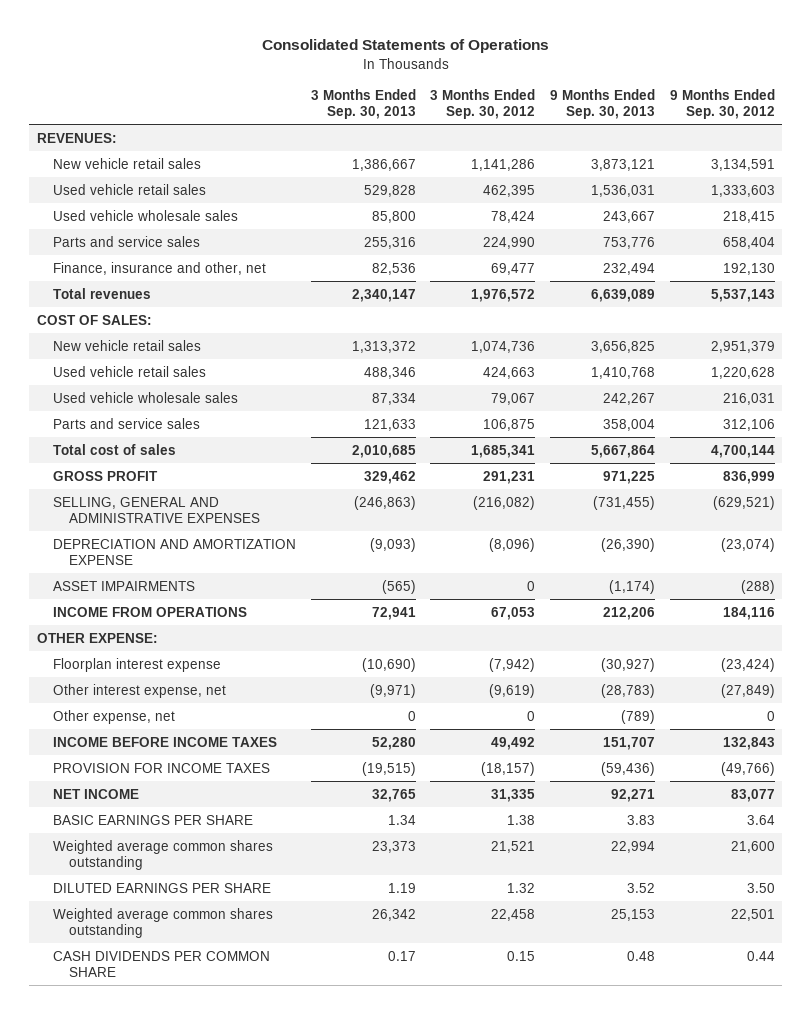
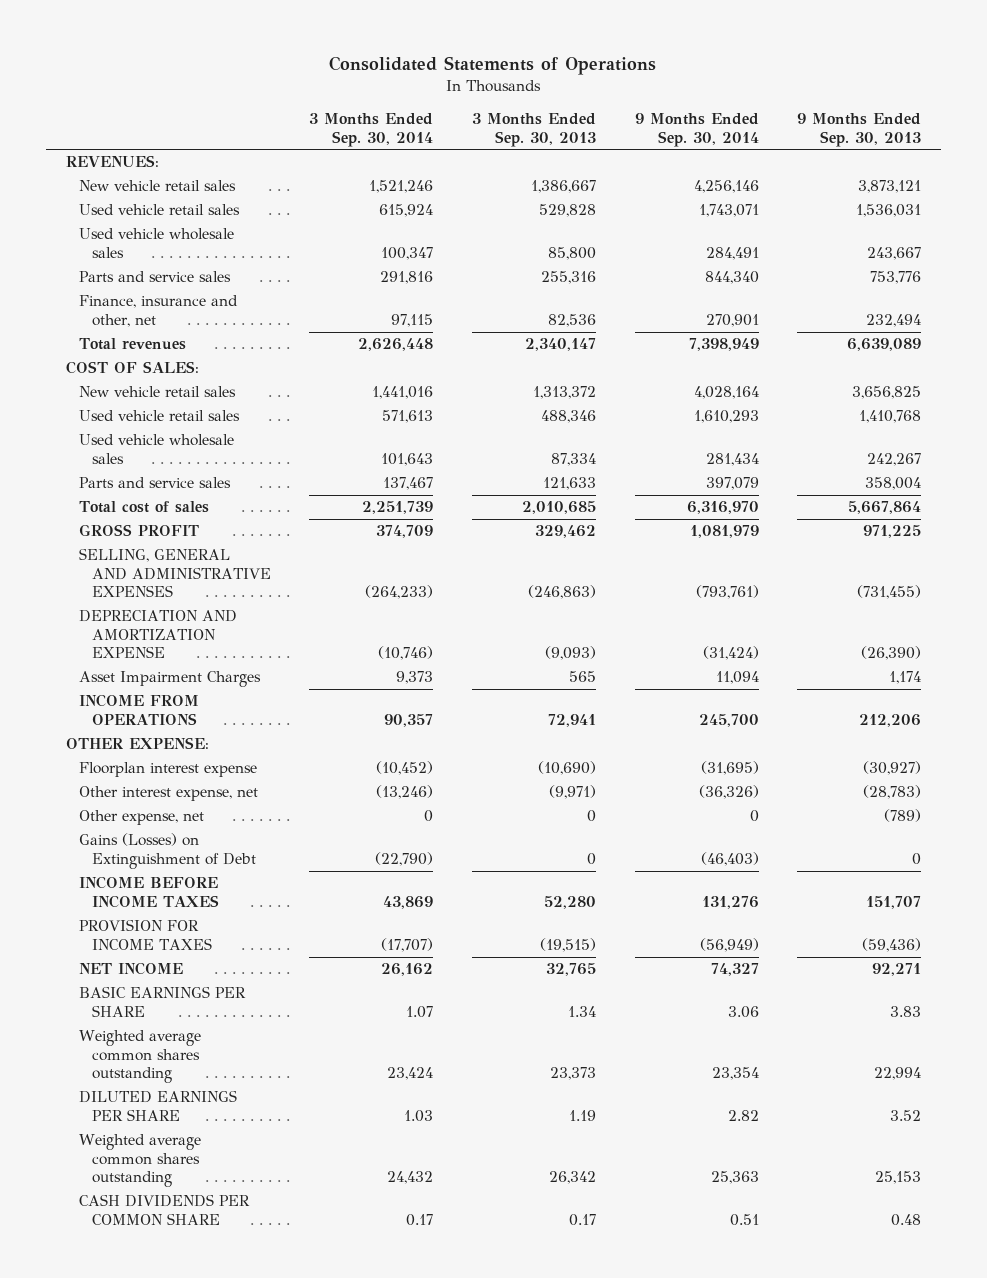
- | 3 Months Ended Sep. 30, 2013 | 3 Months Ended Sep. 30, 2012 | 9 Months Ended Sep. 30, 2013 | 9 Months Ended Sep. 30, 2012
+ | 3 Months Ended Sep. 30, 2014 | 3 Months Ended Sep. 30, 2013 | 9 Months Ended Sep. 30, 2014 | 9 Months Ended Sep. 30, 2013
- ASSET IMPAIRMENTS | (565) | 0 | (1,174) | (288)
+ Asset Impairment Charges | 9,373 | 565 | 11,094 | 1,174
+ Gains (Losses) on Extinguishment of Debt | (22,790) | 0 | (46,403) | 0

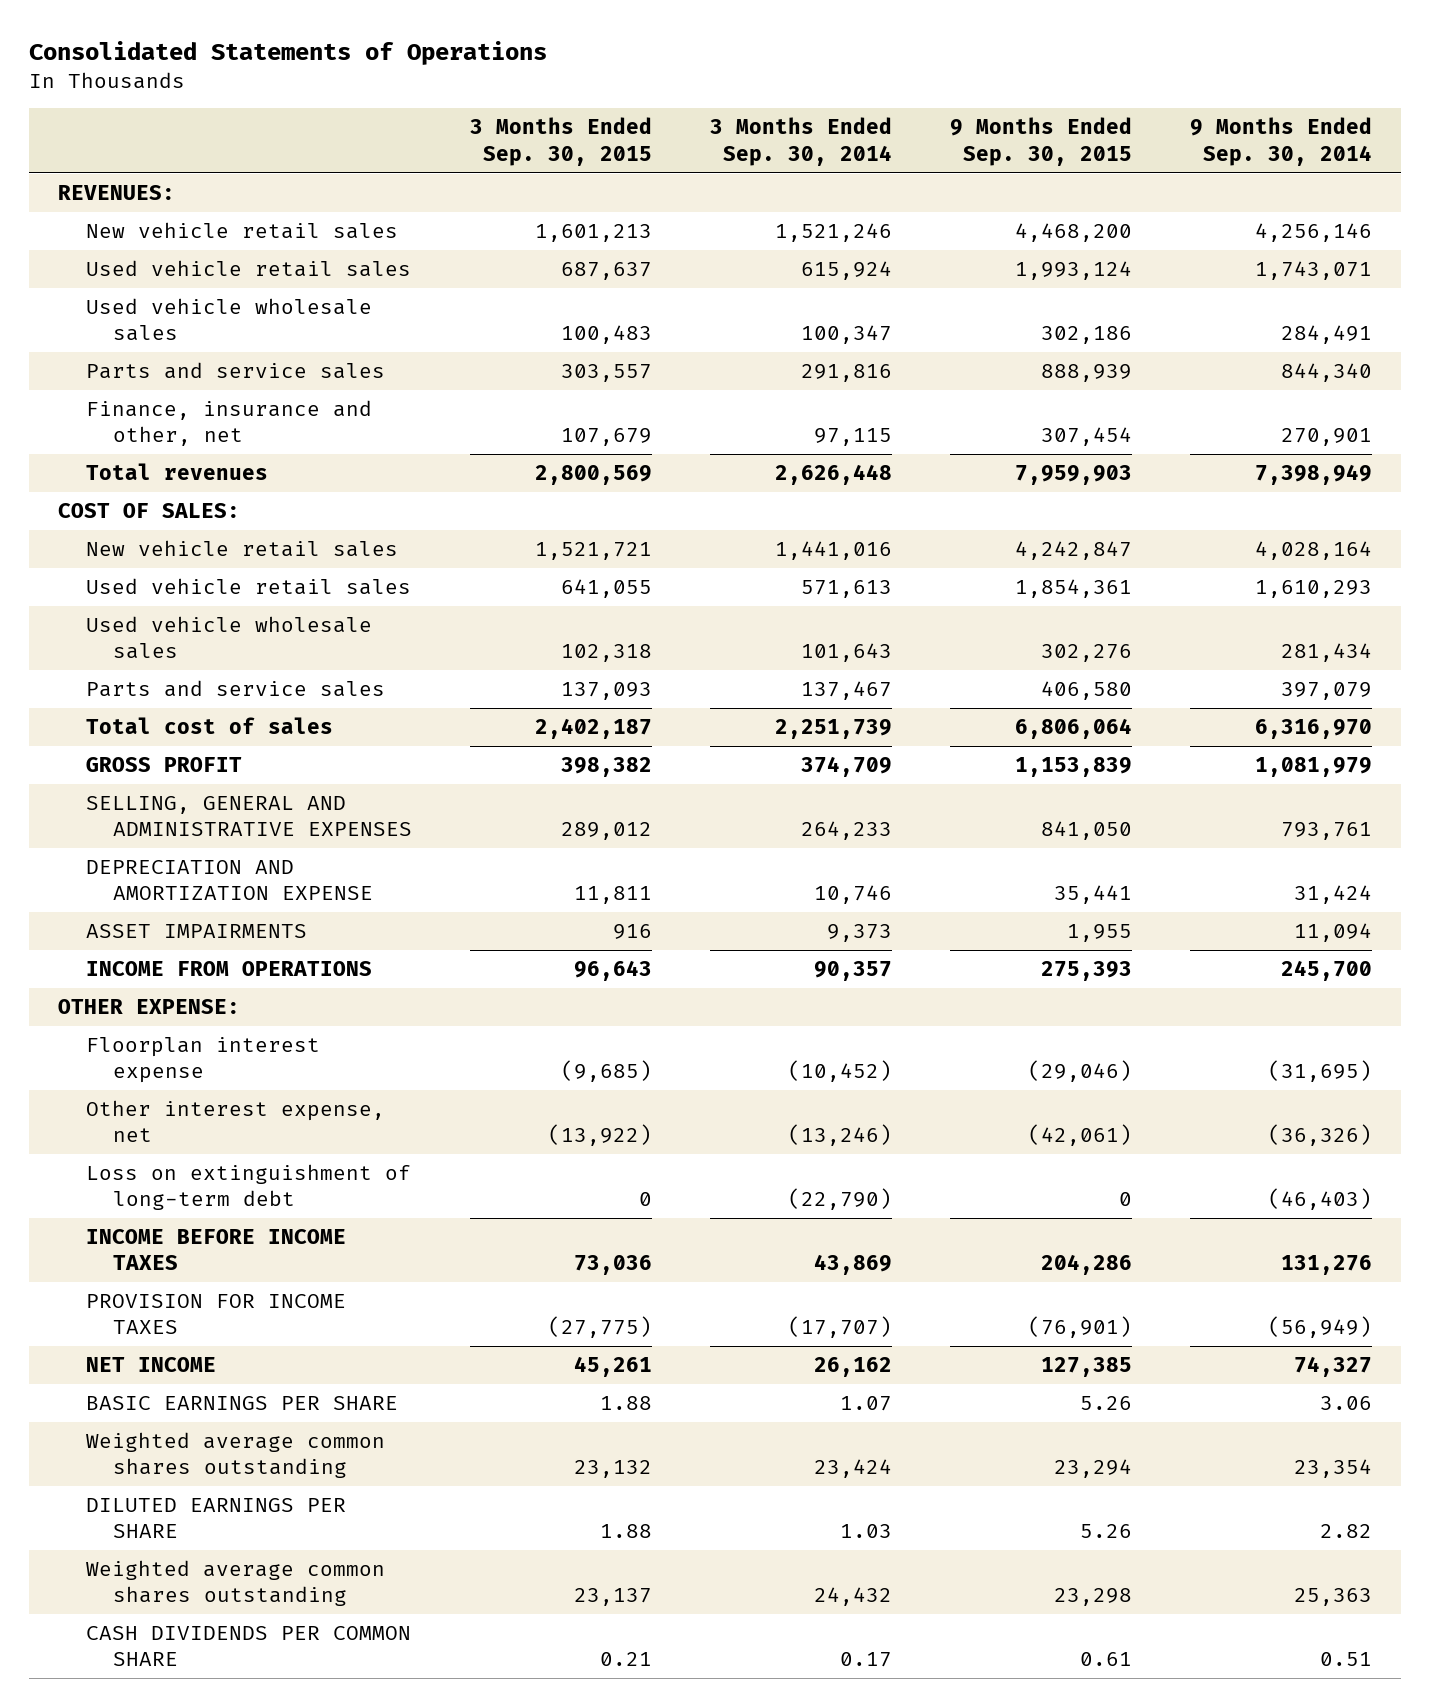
- | 3 Months Ended Sep. 30, 2014 | 3 Months Ended Sep. 30, 2013 | 9 Months Ended Sep. 30, 2014 | 9 Months Ended Sep. 30, 2013
+ | 3 Months Ended Sep. 30, 2015 | 3 Months Ended Sep. 30, 2014 | 9 Months Ended Sep. 30, 2015 | 9 Months Ended Sep. 30, 2014
- SELLING, GENERAL AND ADMINISTRATIVE EXPENSES | (264,233) | (246,863) | (793,761) | (731,455)
- DEPRECIATION AND AMORTIZATION EXPENSE | (10,746) | (9,093) | (31,424) | (26,390)
- Asset Impairment Charges | 9,373 | 565 | 11,094 | 1,174
+ SELLING, GENERAL AND ADMINISTRATIVE EXPENSES | 289,012 | 264,233 | 841,050 | 793,761
+ DEPRECIATION AND AMORTIZATION EXPENSE | 11,811 | 10,746 | 35,441 | 31,424
+ ASSET IMPAIRMENTS | 916 | 9,373 | 1,955 | 11,094
- Other expense, net | 0 | 0 | 0 | (789)
- Gains (Losses) on Extinguishment of Debt | (22,790) | 0 | (46,403) | 0
+ Loss on extinguishment of long-term debt | 0 | (22,790) | 0 | (46,403)

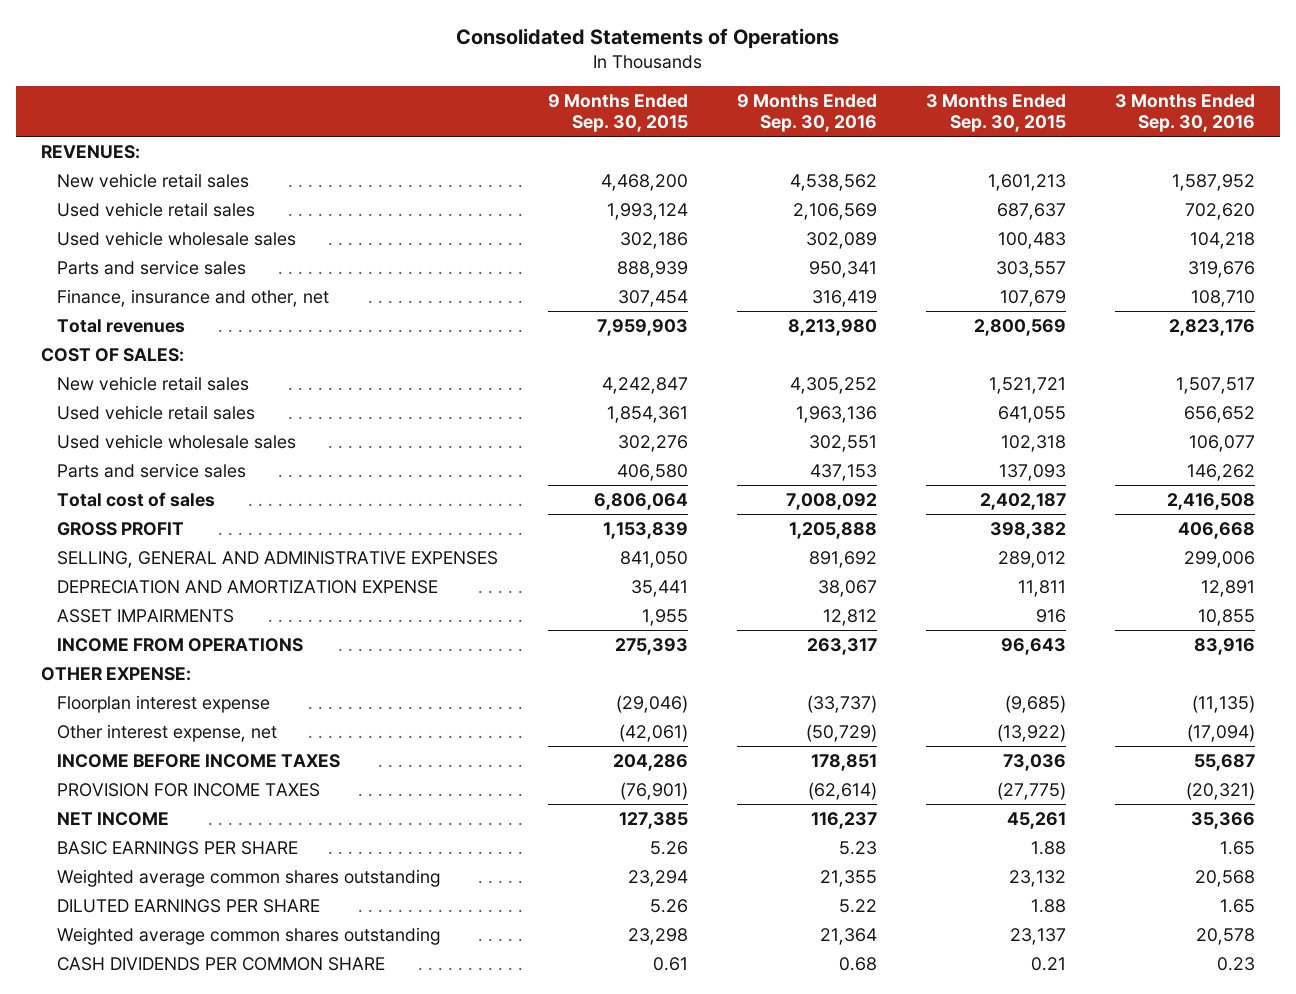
- | 3 Months Ended Sep. 30, 2015 | 3 Months Ended Sep. 30, 2014 | 9 Months Ended Sep. 30, 2015 | 9 Months Ended Sep. 30, 2014
+ | 9 Months Ended Sep. 30, 2015 | 9 Months Ended Sep. 30, 2016 | 3 Months Ended Sep. 30, 2015 | 3 Months Ended Sep. 30, 2016
- Loss on extinguishment of long-term debt | 0 | (22,790) | 0 | (46,403)

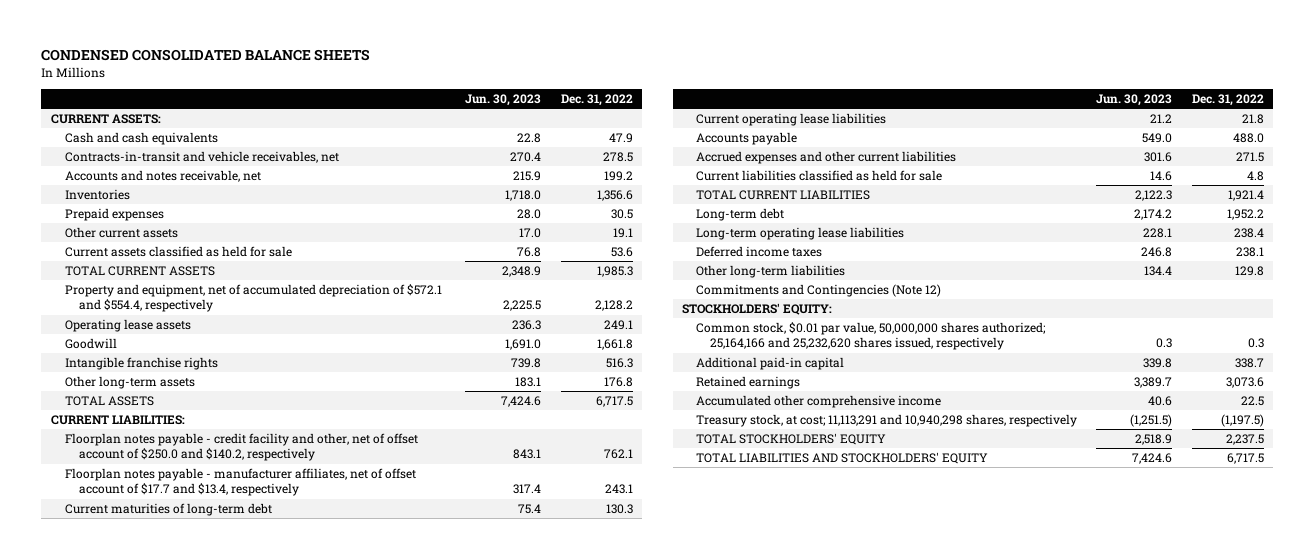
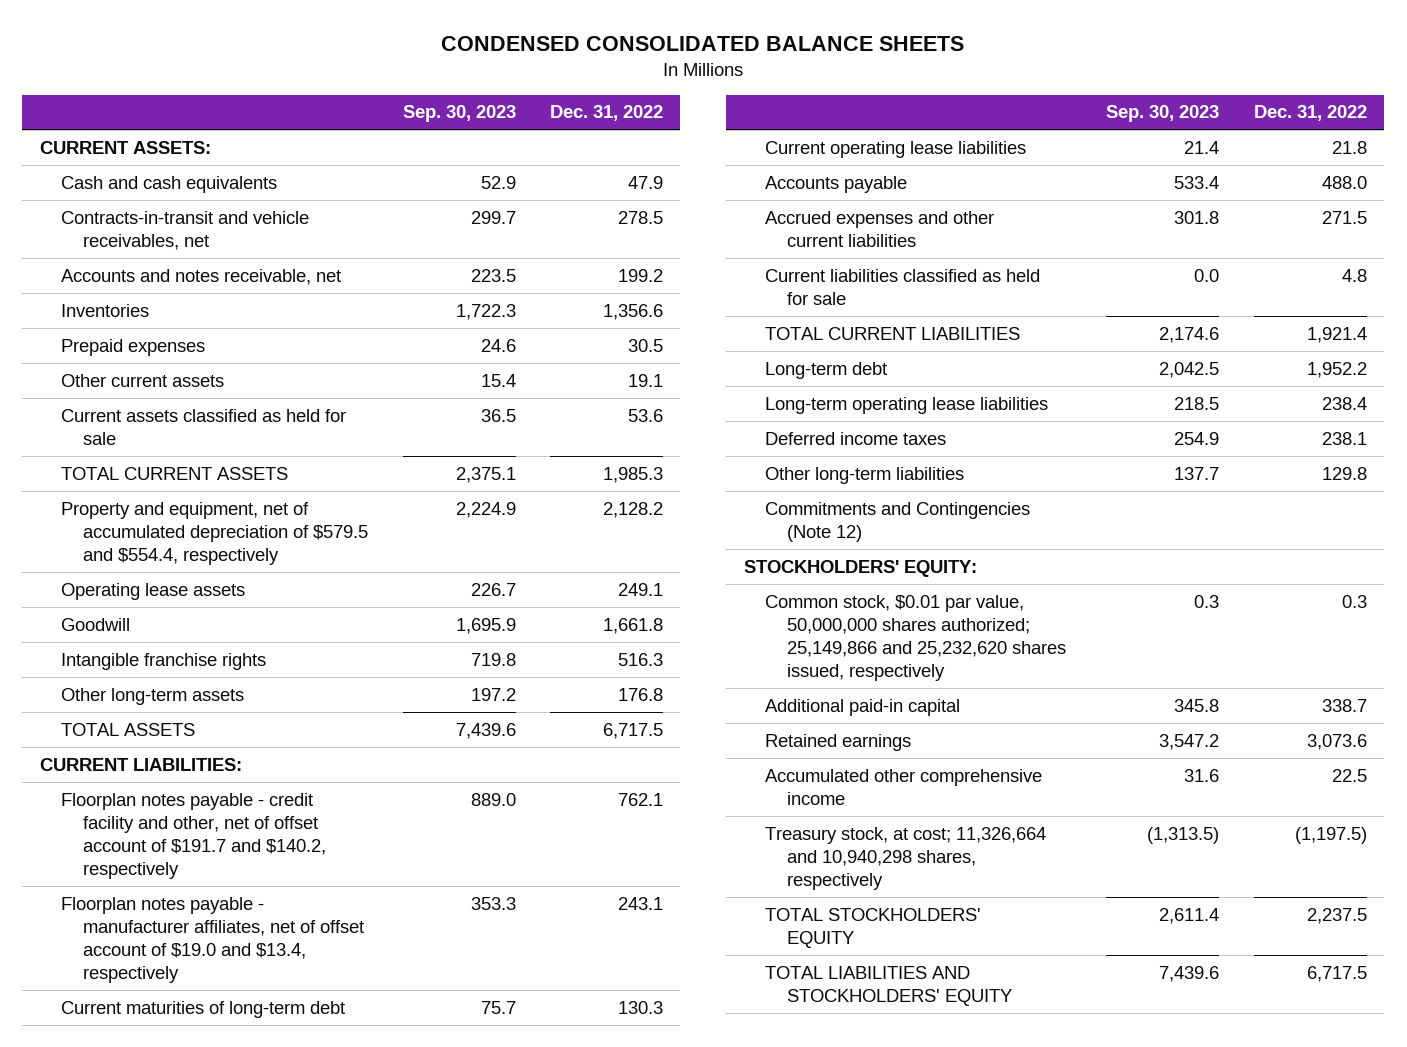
- | Jun. 30, 2023 | Dec. 31, 2022
+ | Sep. 30, 2023 | Dec. 31, 2022
- Property and equipment, net of accumulated depreciation of $572.1 and $554.4, respectively | 2,225.5 | 2,128.2
+ Property and equipment, net of accumulated depreciation of $579.5 and $554.4, respectively | 2,224.9 | 2,128.2
- Floorplan notes payable - credit facility and other, net of offset account of $250.0 and $140.2, respectively | 843.1 | 762.1
- Floorplan notes payable - manufacturer affiliates, net of offset account of $17.7 and $13.4, respectively | 317.4 | 243.1
+ Floorplan notes payable - credit facility and other, net of offset account of $191.7 and $140.2, respectively | 889.0 | 762.1
+ Floorplan notes payable - manufacturer affiliates, net of offset account of $19.0 and $13.4, respectively | 353.3 | 243.1
- Common stock, $0.01 par value, 50,000,000 shares authorized; 25,164,166 and 25,232,620 shares issued, respectively | 0.3 | 0.3
+ Common stock, $0.01 par value, 50,000,000 shares authorized; 25,149,866 and 25,232,620 shares issued, respectively | 0.3 | 0.3
- Treasury stock, at cost; 11,113,291 and 10,940,298 shares, respectively | (1,251.5) | (1,197.5)
+ Treasury stock, at cost; 11,326,664 and 10,940,298 shares, respectively | (1,313.5) | (1,197.5)

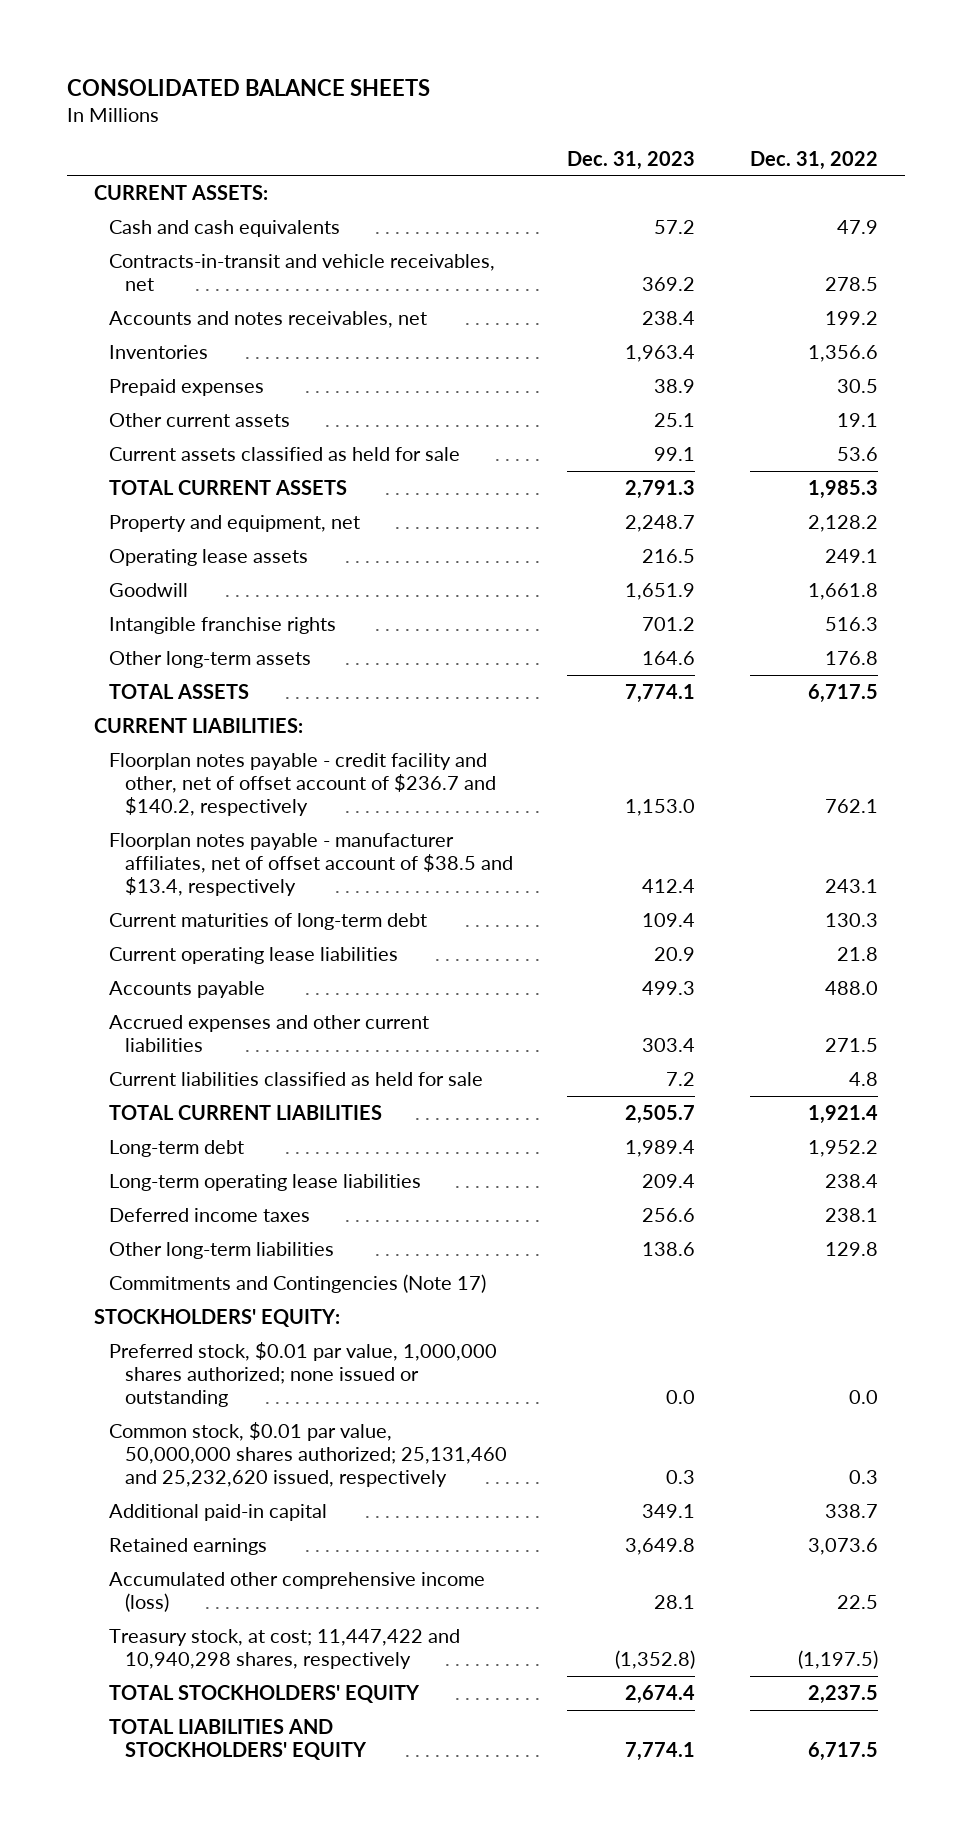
- CONDENSED CONSOLIDATED BALANCE SHEETS
+ CONSOLIDATED BALANCE SHEETS
- | Sep. 30, 2023 | Dec. 31, 2022
+ | Dec. 31, 2023 | Dec. 31, 2022
- Accounts and notes receivable, net | 223.5 | 199.2
+ Accounts and notes receivables, net | 238.4 | 199.2
- Property and equipment, net of accumulated depreciation of $579.5 and $554.4, respectively | 2,224.9 | 2,128.2
+ Property and equipment, net | 2,248.7 | 2,128.2
- Floorplan notes payable - credit facility and other, net of offset account of $191.7 and $140.2, respectively | 889.0 | 762.1
- Floorplan notes payable - manufacturer affiliates, net of offset account of $19.0 and $13.4, respectively | 353.3 | 243.1
+ Floorplan notes payable - credit facility and other, net of offset account of $236.7 and $140.2, respectively | 1,153.0 | 762.1
+ Floorplan notes payable - manufacturer affiliates, net of offset account of $38.5 and $13.4, respectively | 412.4 | 243.1
- Commitments and Contingencies (Note 12)
+ Commitments and Contingencies (Note 17)
- Common stock, $0.01 par value, 50,000,000 shares authorized; 25,149,866 and 25,232,620 shares issued, respectively | 0.3 | 0.3
+ Preferred stock, $0.01 par value, 1,000,000 shares authorized; none issued or outstanding | 0.0 | 0.0
+ Common stock, $0.01 par value, 50,000,000 shares authorized; 25,131,460 and 25,232,620 issued, respectively | 0.3 | 0.3
- Accumulated other comprehensive income | 31.6 | 22.5
- Treasury stock, at cost; 11,326,664 and 10,940,298 shares, respectively | (1,313.5) | (1,197.5)
+ Accumulated other comprehensive income (loss) | 28.1 | 22.5
+ Treasury stock, at cost; 11,447,422 and 10,940,298 shares, respectively | (1,352.8) | (1,197.5)

